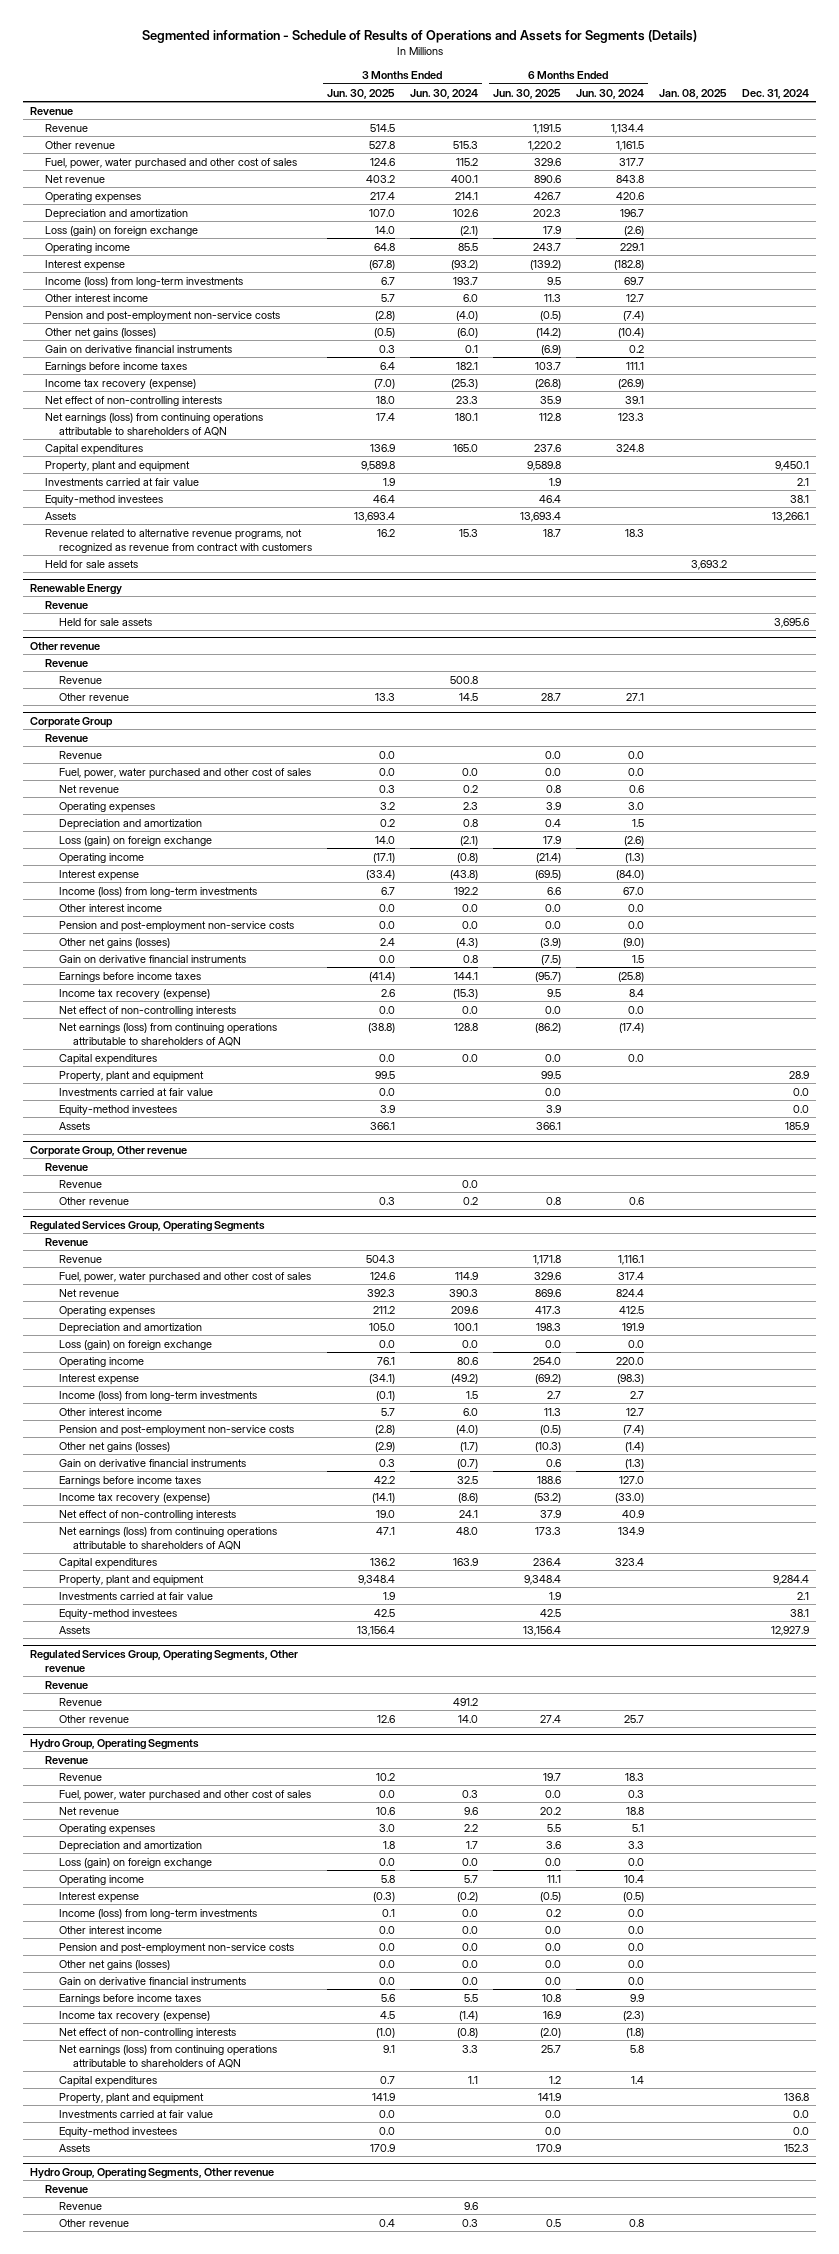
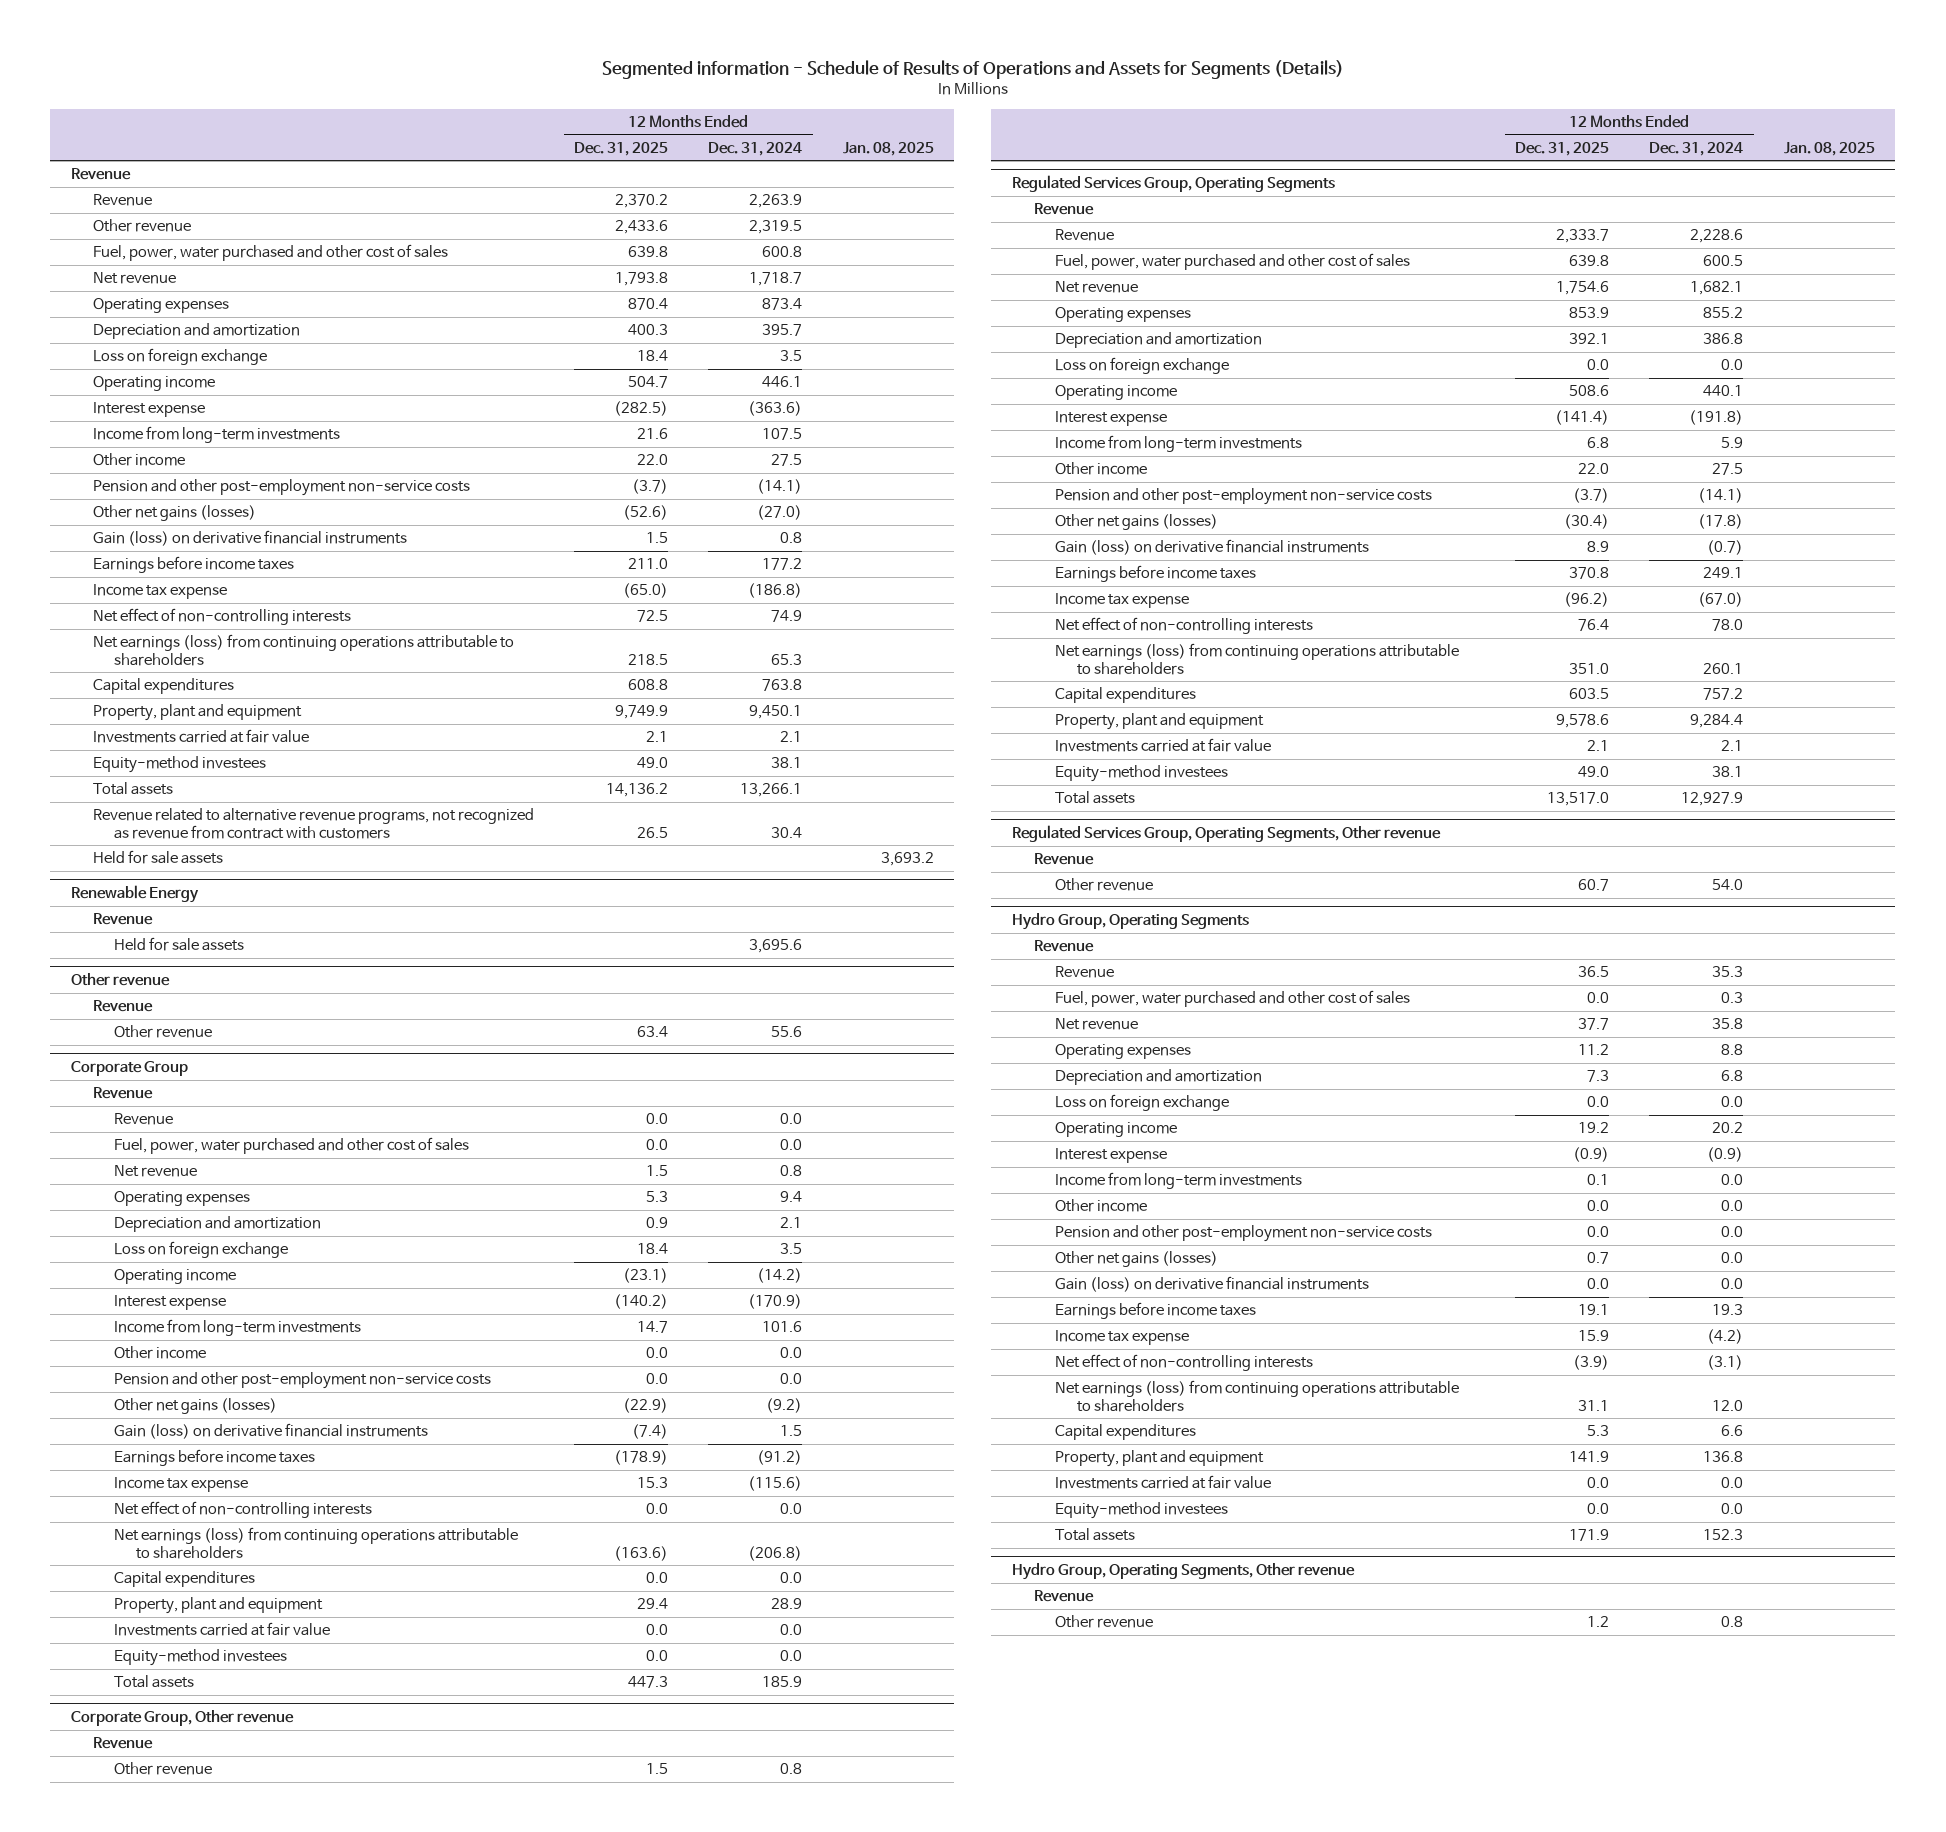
- | 3 Months Ended Jun. 30, 2025 | 3 Months Ended Jun. 30, 2024 | 6 Months Ended Jun. 30, 2025 | 6 Months Ended Jun. 30, 2024 | Jan. 08, 2025 | Dec. 31, 2024
+ | 12 Months Ended Dec. 31, 2025 | 12 Months Ended Dec. 31, 2024 | Jan. 08, 2025
- Loss (gain) on foreign exchange | 14.0 | (2.1) | 17.9 | (2.6) | |
+ Loss on foreign exchange | 18.4 | 3.5 |
- Income (loss) from long-term investments | 6.7 | 193.7 | 9.5 | 69.7 | |
- Other interest income | 5.7 | 6.0 | 11.3 | 12.7 | |
- Pension and post-employment non-service costs | (2.8) | (4.0) | (0.5) | (7.4) | |
+ Income from long-term investments | 21.6 | 107.5 |
+ Other income | 22.0 | 27.5 |
+ Pension and other post-employment non-service costs | (3.7) | (14.1) |
- Gain on derivative financial instruments | 0.3 | 0.1 | (6.9) | 0.2 | |
+ Gain (loss) on derivative financial instruments | 1.5 | 0.8 |
- Income tax recovery (expense) | (7.0) | (25.3) | (26.8) | (26.9) | |
+ Income tax expense | (65.0) | (186.8) |
- Net earnings (loss) from continuing operations attributable to shareholders of AQN | 17.4 | 180.1 | 112.8 | 123.3 | |
+ Net earnings (loss) from continuing operations attributable to shareholders | 218.5 | 65.3 |
- Assets | 13,693.4 | | 13,693.4 | | | 13,266.1
+ Total assets | 14,136.2 | 13,266.1 |
@ Other revenue
- Revenue | | 500.8 | | | |
@ Corporate Group
- Loss (gain) on foreign exchange | 14.0 | (2.1) | 17.9 | (2.6) | |
+ Loss on foreign exchange | 18.4 | 3.5 |
- Income (loss) from long-term investments | 6.7 | 192.2 | 6.6 | 67.0 | |
- Other interest income | 0.0 | 0.0 | 0.0 | 0.0 | |
- Pension and post-employment non-service costs | 0.0 | 0.0 | 0.0 | 0.0 | |
+ Income from long-term investments | 14.7 | 101.6 |
+ Other income | 0.0 | 0.0 |
+ Pension and other post-employment non-service costs | 0.0 | 0.0 |
- Gain on derivative financial instruments | 0.0 | 0.8 | (7.5) | 1.5 | |
+ Gain (loss) on derivative financial instruments | (7.4) | 1.5 |
- Income tax recovery (expense) | 2.6 | (15.3) | 9.5 | 8.4 | |
+ Income tax expense | 15.3 | (115.6) |
- Net earnings (loss) from continuing operations attributable to shareholders of AQN | (38.8) | 128.8 | (86.2) | (17.4) | |
+ Net earnings (loss) from continuing operations attributable to shareholders | (163.6) | (206.8) |
- Assets | 366.1 | | 366.1 | | | 185.9
+ Total assets | 447.3 | 185.9 |
@ Corporate Group, Other revenue
- Revenue | | 0.0 | | | |
@ Regulated Services Group, Operating Segments
- Loss (gain) on foreign exchange | 0.0 | 0.0 | 0.0 | 0.0 | |
+ Loss on foreign exchange | 0.0 | 0.0 |
- Income (loss) from long-term investments | (0.1) | 1.5 | 2.7 | 2.7 | |
- Other interest income | 5.7 | 6.0 | 11.3 | 12.7 | |
- Pension and post-employment non-service costs | (2.8) | (4.0) | (0.5) | (7.4) | |
+ Income from long-term investments | 6.8 | 5.9 |
+ Other income | 22.0 | 27.5 |
+ Pension and other post-employment non-service costs | (3.7) | (14.1) |
- Gain on derivative financial instruments | 0.3 | (0.7) | 0.6 | (1.3) | |
+ Gain (loss) on derivative financial instruments | 8.9 | (0.7) |
- Income tax recovery (expense) | (14.1) | (8.6) | (53.2) | (33.0) | |
+ Income tax expense | (96.2) | (67.0) |
- Net earnings (loss) from continuing operations attributable to shareholders of AQN | 47.1 | 48.0 | 173.3 | 134.9 | |
+ Net earnings (loss) from continuing operations attributable to shareholders | 351.0 | 260.1 |
- Assets | 13,156.4 | | 13,156.4 | | | 12,927.9
+ Total assets | 13,517.0 | 12,927.9 |
@ Regulated Services Group, Operating Segments, Other revenue
- Revenue | | 491.2 | | | |
@ Hydro Group, Operating Segments
- Loss (gain) on foreign exchange | 0.0 | 0.0 | 0.0 | 0.0 | |
+ Loss on foreign exchange | 0.0 | 0.0 |
- Income (loss) from long-term investments | 0.1 | 0.0 | 0.2 | 0.0 | |
- Other interest income | 0.0 | 0.0 | 0.0 | 0.0 | |
- Pension and post-employment non-service costs | 0.0 | 0.0 | 0.0 | 0.0 | |
+ Income from long-term investments | 0.1 | 0.0 |
+ Other income | 0.0 | 0.0 |
+ Pension and other post-employment non-service costs | 0.0 | 0.0 |
- Gain on derivative financial instruments | 0.0 | 0.0 | 0.0 | 0.0 | |
+ Gain (loss) on derivative financial instruments | 0.0 | 0.0 |
- Income tax recovery (expense) | 4.5 | (1.4) | 16.9 | (2.3) | |
+ Income tax expense | 15.9 | (4.2) |
- Net earnings (loss) from continuing operations attributable to shareholders of AQN | 9.1 | 3.3 | 25.7 | 5.8 | |
+ Net earnings (loss) from continuing operations attributable to shareholders | 31.1 | 12.0 |
- Assets | 170.9 | | 170.9 | | | 152.3
+ Total assets | 171.9 | 152.3 |
@ Hydro Group, Operating Segments, Other revenue
- Revenue | | 9.6 | | | |

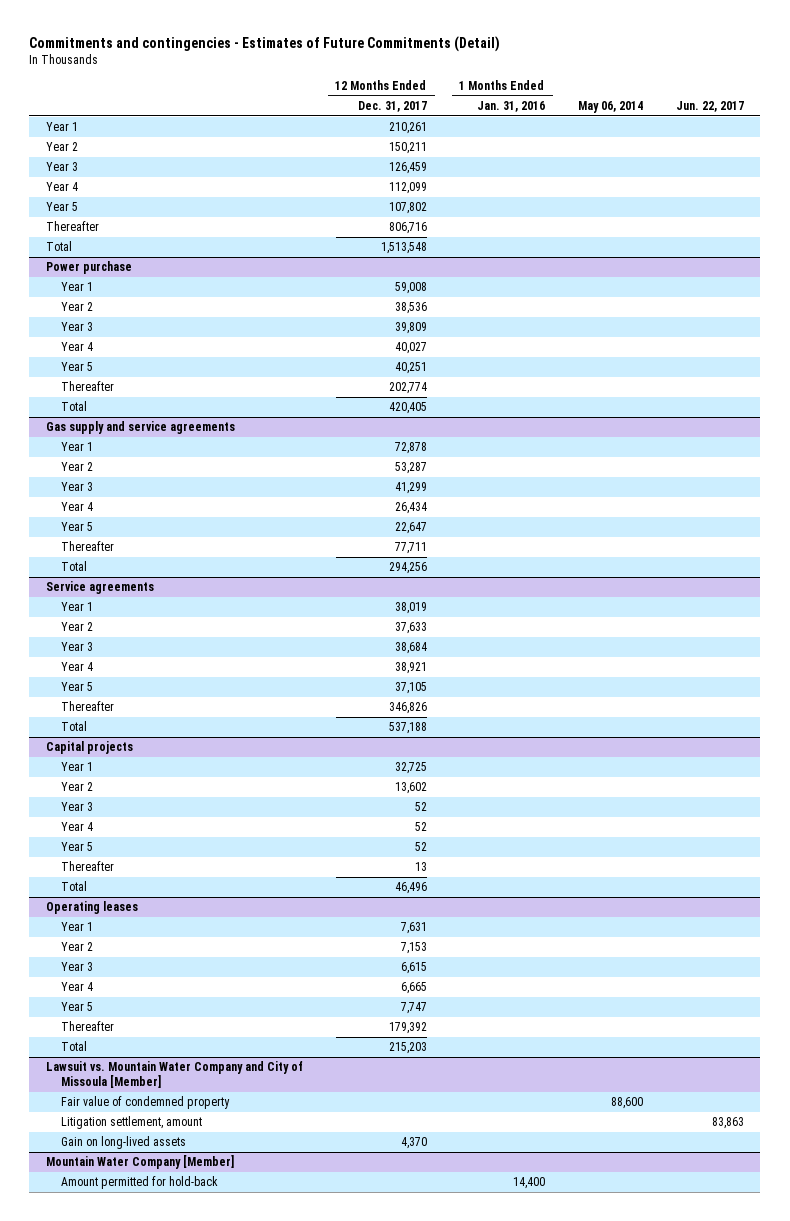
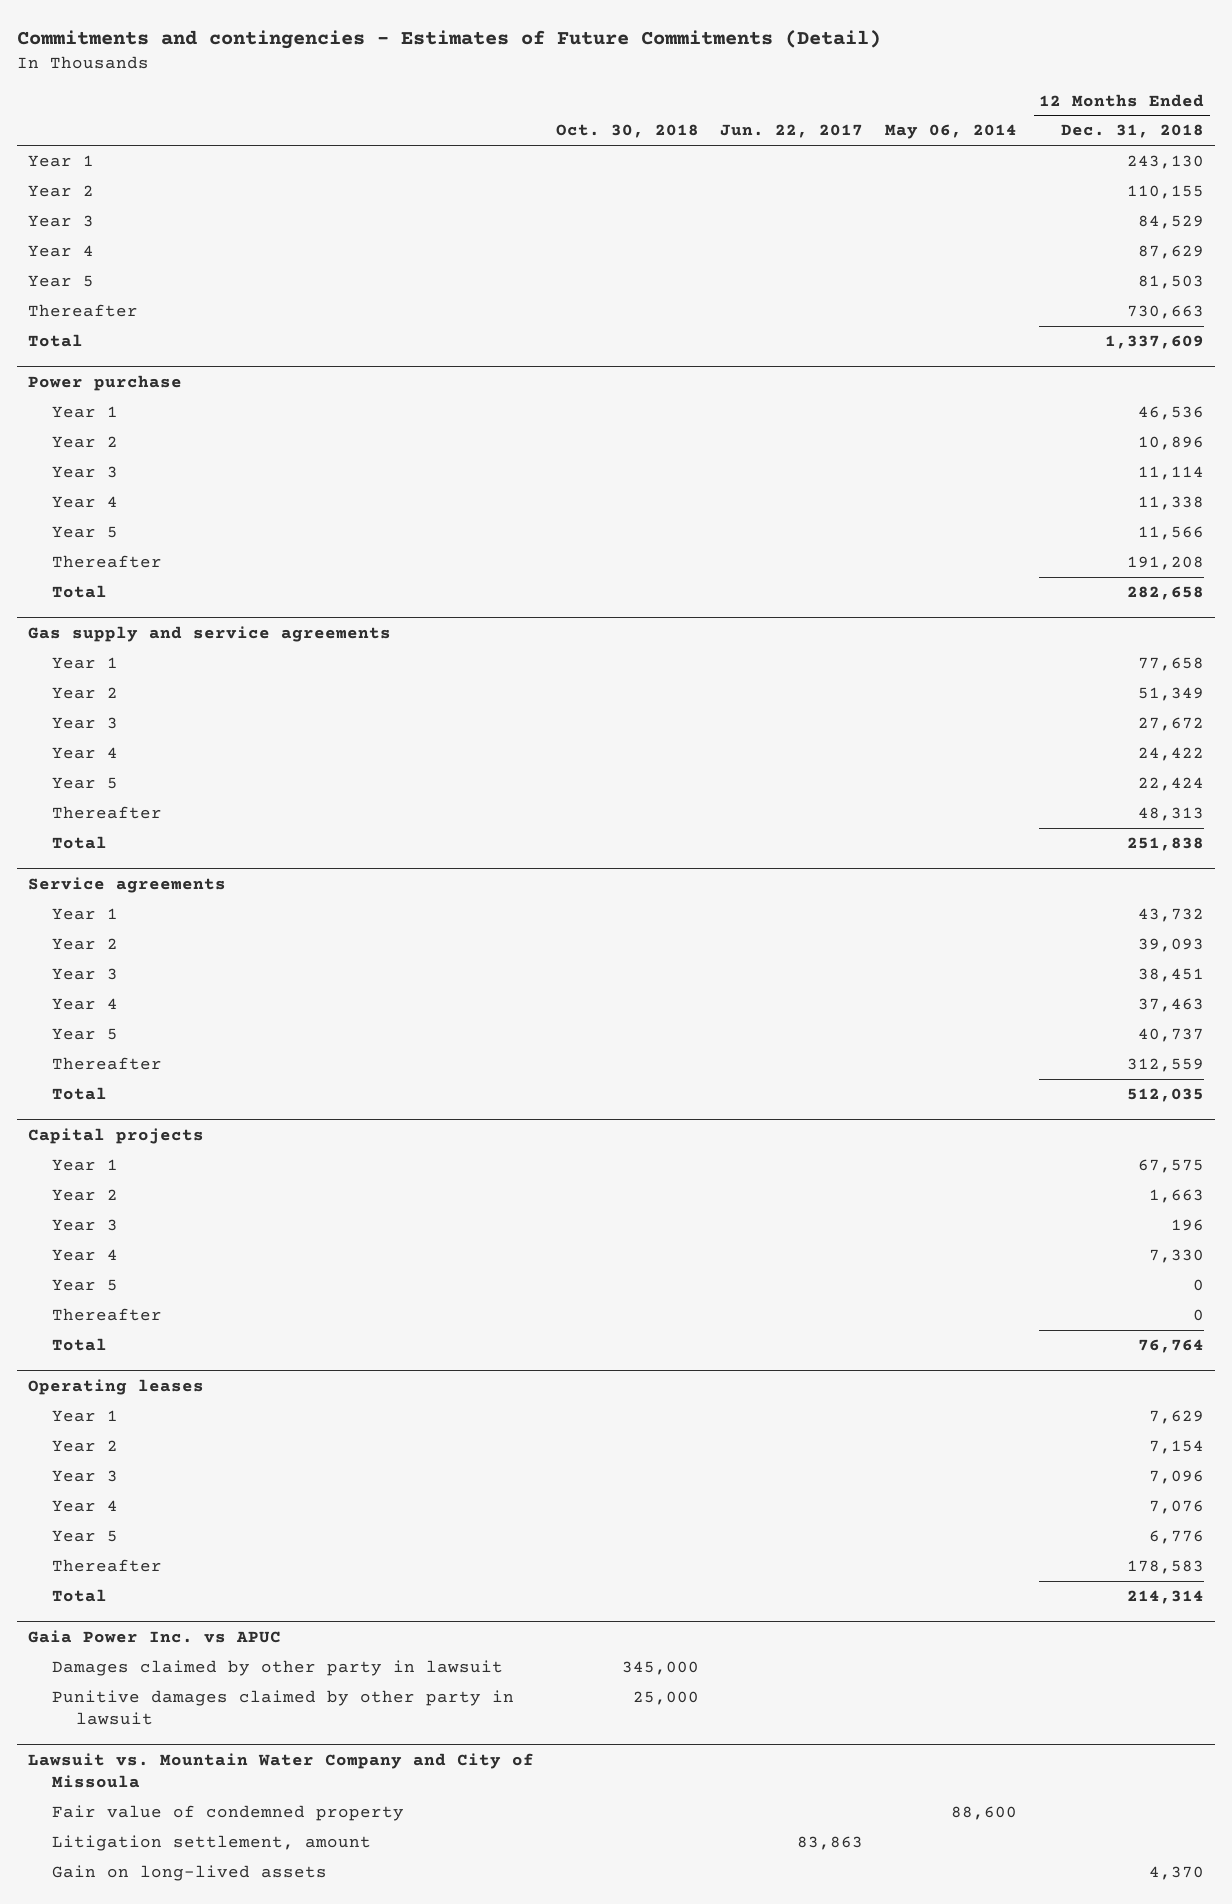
- | 12 Months Ended Dec. 31, 2017 | 1 Months Ended Jan. 31, 2016 | May 06, 2014 | Jun. 22, 2017
+ | Oct. 30, 2018 | Jun. 22, 2017 | May 06, 2014 | 12 Months Ended Dec. 31, 2018
- Lawsuit vs. Mountain Water Company and City of Missoula [Member]
+ Gaia Power Inc. vs APUC
+ Damages claimed by other party in lawsuit | 345,000 | | |
+ Punitive damages claimed by other party in lawsuit | 25,000 | | |
+ Lawsuit vs. Mountain Water Company and City of Missoula
- Mountain Water Company [Member]
- Amount permitted for hold-back | | 14,400 | |

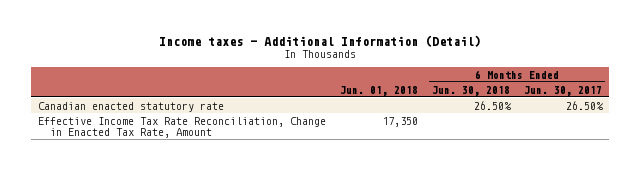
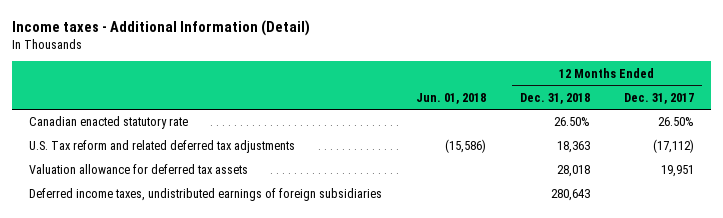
- | Jun. 01, 2018 | 6 Months Ended Jun. 30, 2018 | 6 Months Ended Jun. 30, 2017
+ | Jun. 01, 2018 | 12 Months Ended Dec. 31, 2018 | 12 Months Ended Dec. 31, 2017
- Effective Income Tax Rate Reconciliation, Change in Enacted Tax Rate, Amount | 17,350 | |
+ U.S. Tax reform and related deferred tax adjustments | (15,586) | 18,363 | (17,112)
+ Valuation allowance for deferred tax assets | | 28,018 | 19,951
+ Deferred income taxes, undistributed earnings of foreign subsidiaries | | 280,643 |

